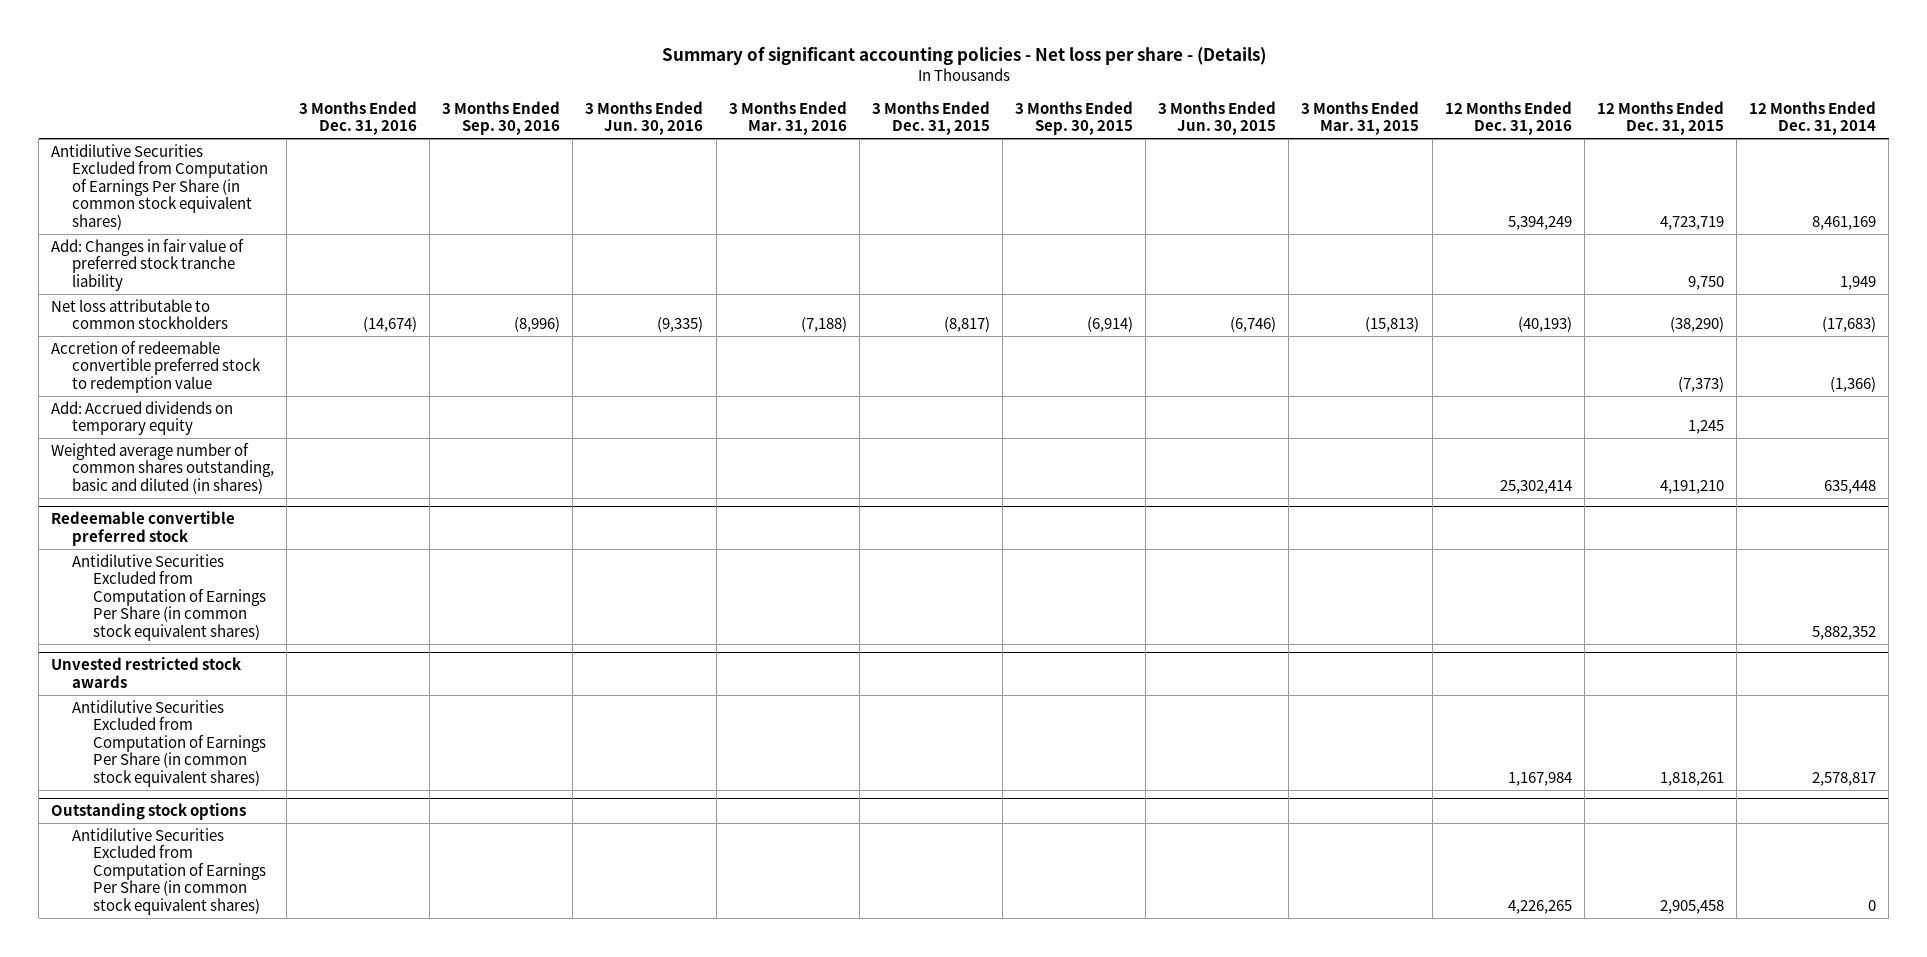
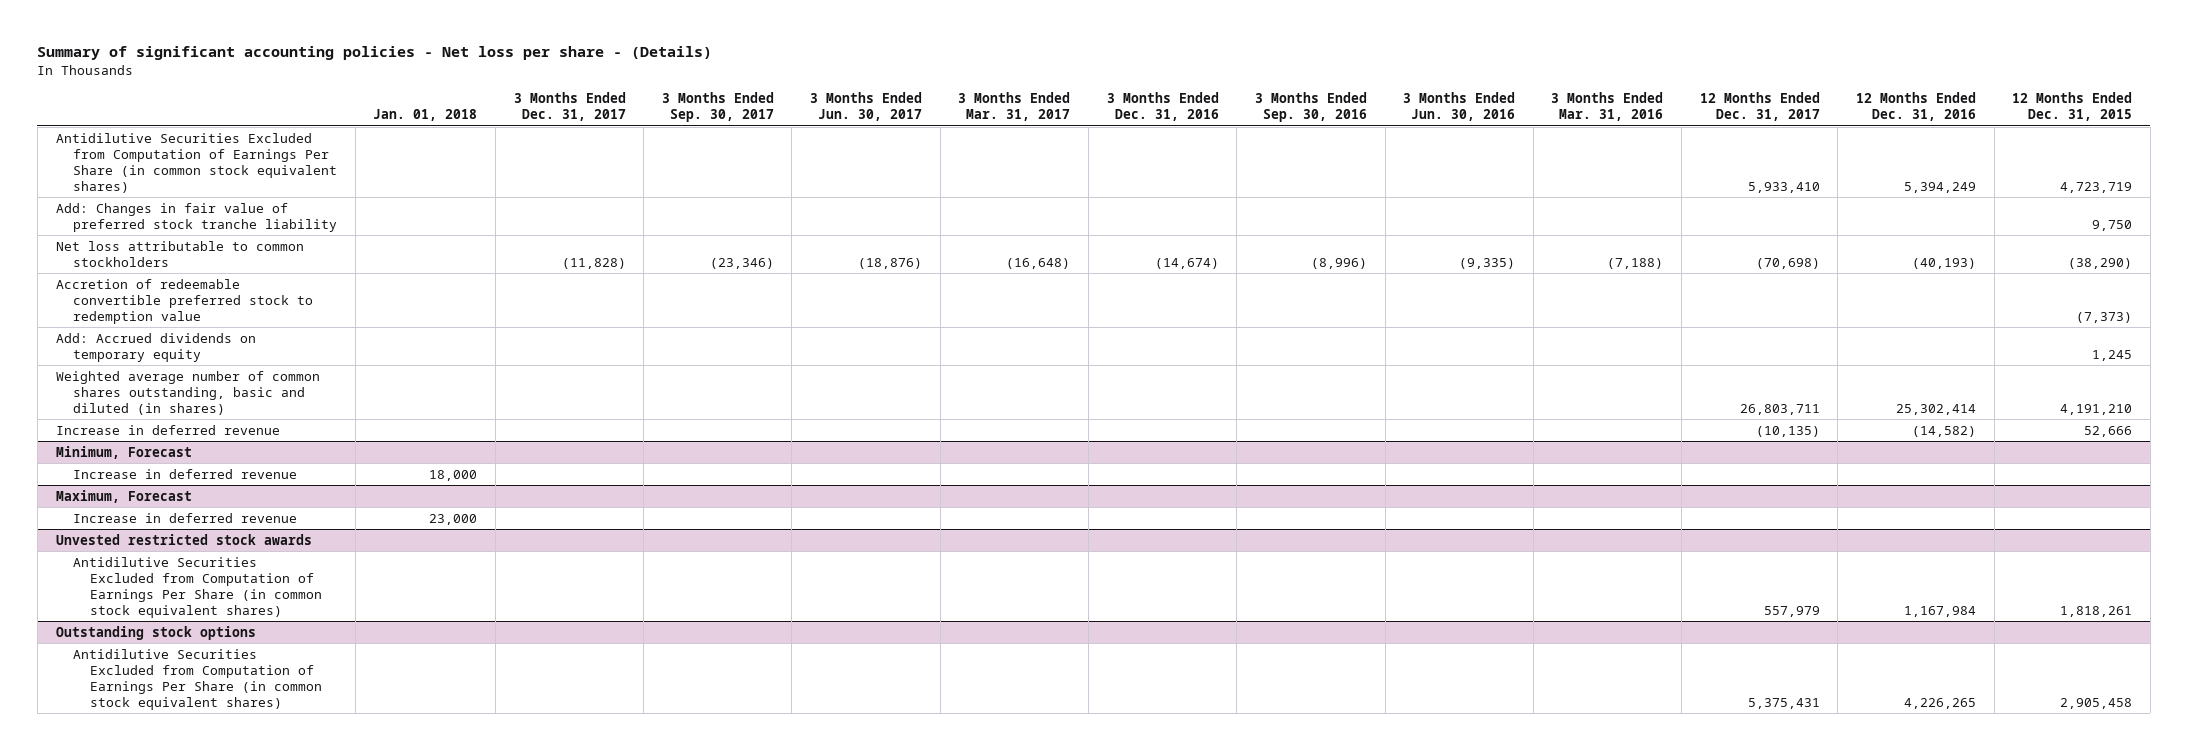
- | 3 Months Ended Dec. 31, 2016 | 3 Months Ended Sep. 30, 2016 | 3 Months Ended Jun. 30, 2016 | 3 Months Ended Mar. 31, 2016 | 3 Months Ended Dec. 31, 2015 | 3 Months Ended Sep. 30, 2015 | 3 Months Ended Jun. 30, 2015 | 3 Months Ended Mar. 31, 2015 | 12 Months Ended Dec. 31, 2016 | 12 Months Ended Dec. 31, 2015 | 12 Months Ended Dec. 31, 2014
+ | Jan. 01, 2018 | 3 Months Ended Dec. 31, 2017 | 3 Months Ended Sep. 30, 2017 | 3 Months Ended Jun. 30, 2017 | 3 Months Ended Mar. 31, 2017 | 3 Months Ended Dec. 31, 2016 | 3 Months Ended Sep. 30, 2016 | 3 Months Ended Jun. 30, 2016 | 3 Months Ended Mar. 31, 2016 | 12 Months Ended Dec. 31, 2017 | 12 Months Ended Dec. 31, 2016 | 12 Months Ended Dec. 31, 2015
- Redeemable convertible preferred stock
- Antidilutive Securities Excluded from Computation of Earnings Per Share (in common stock equivalent shares) | | | | | | | | | | | 5,882,352
+ Increase in deferred revenue | | | | | | | | | | (10,135) | (14,582) | 52,666
+ Minimum, Forecast
+ Increase in deferred revenue | 18,000 | | | | | | | | | | |
+ Maximum, Forecast
+ Increase in deferred revenue | 23,000 | | | | | | | | | | |

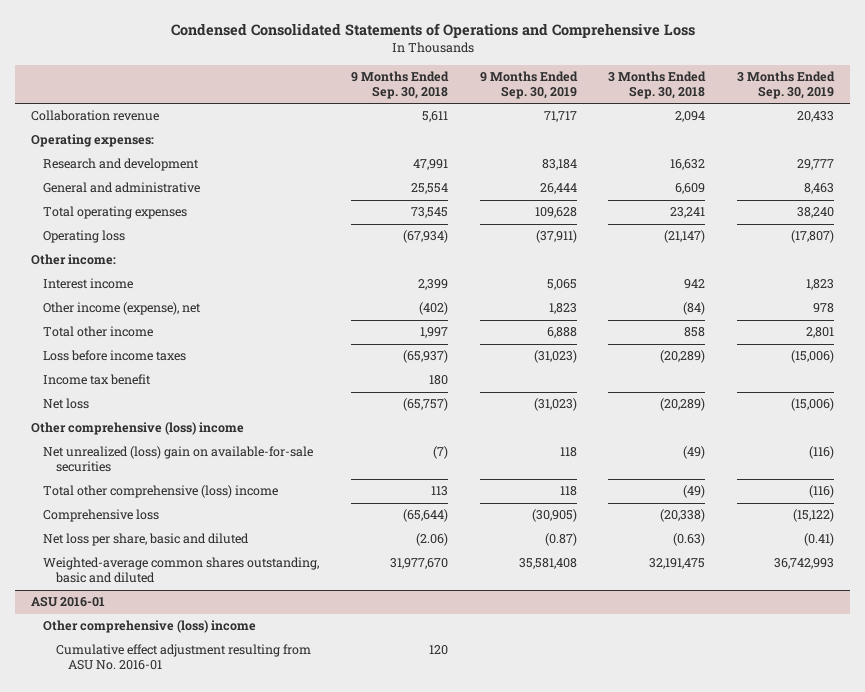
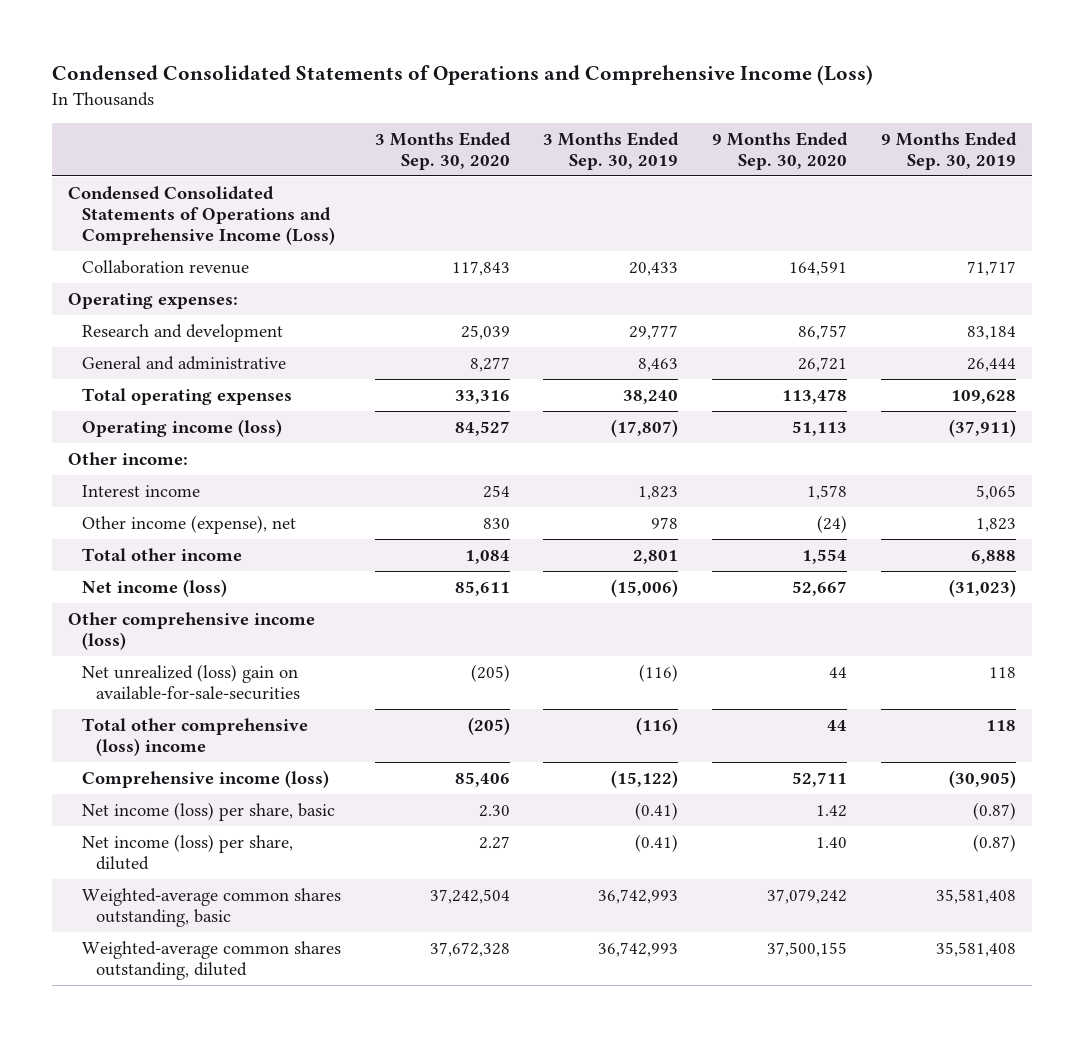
- Condensed Consolidated Statements of Operations and Comprehensive Loss
+ Condensed Consolidated Statements of Operations and Comprehensive Income (Loss)
- | 9 Months Ended Sep. 30, 2018 | 9 Months Ended Sep. 30, 2019 | 3 Months Ended Sep. 30, 2018 | 3 Months Ended Sep. 30, 2019
+ | 3 Months Ended Sep. 30, 2020 | 3 Months Ended Sep. 30, 2019 | 9 Months Ended Sep. 30, 2020 | 9 Months Ended Sep. 30, 2019
+ Condensed Consolidated Statements of Operations and Comprehensive Income (Loss)
- Operating loss | (67,934) | (37,911) | (21,147) | (17,807)
+ Operating income (loss) | 84,527 | (17,807) | 51,113 | (37,911)
- Loss before income taxes | (65,937) | (31,023) | (20,289) | (15,006)
- Income tax benefit | 180 | | |
- Net loss | (65,757) | (31,023) | (20,289) | (15,006)
- Other comprehensive (loss) income
- Net unrealized (loss) gain on available-for-sale securities | (7) | 118 | (49) | (116)
+ Net income (loss) | 85,611 | (15,006) | 52,667 | (31,023)
+ Other comprehensive income (loss)
+ Net unrealized (loss) gain on available-for-sale-securities | (205) | (116) | 44 | 118
- Comprehensive loss | (65,644) | (30,905) | (20,338) | (15,122)
- Net loss per share, basic and diluted | (2.06) | (0.87) | (0.63) | (0.41)
- Weighted-average common shares outstanding, basic and diluted | 31,977,670 | 35,581,408 | 32,191,475 | 36,742,993
- ASU 2016-01
- Other comprehensive (loss) income
- Cumulative effect adjustment resulting from ASU No. 2016-01 | 120 | | |
+ Comprehensive income (loss) | 85,406 | (15,122) | 52,711 | (30,905)
+ Net income (loss) per share, basic | 2.30 | (0.41) | 1.42 | (0.87)
+ Net income (loss) per share, diluted | 2.27 | (0.41) | 1.40 | (0.87)
+ Weighted-average common shares outstanding, basic | 37,242,504 | 36,742,993 | 37,079,242 | 35,581,408
+ Weighted-average common shares outstanding, diluted | 37,672,328 | 36,742,993 | 37,500,155 | 35,581,408

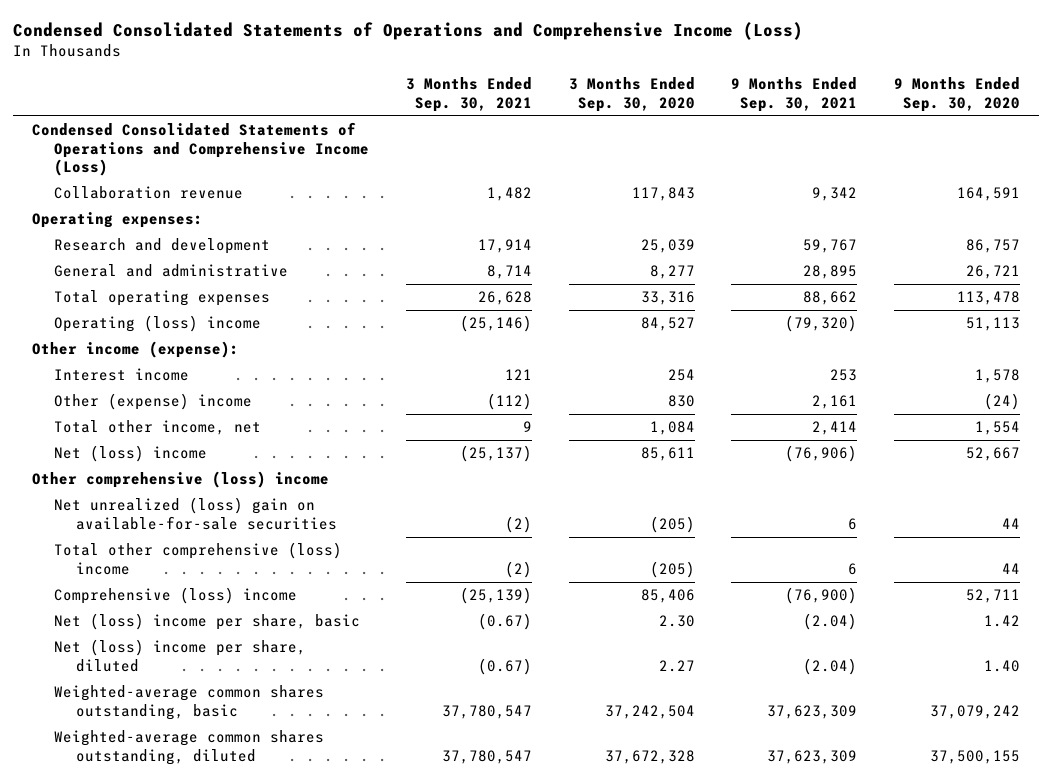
- | 3 Months Ended Sep. 30, 2020 | 3 Months Ended Sep. 30, 2019 | 9 Months Ended Sep. 30, 2020 | 9 Months Ended Sep. 30, 2019
+ | 3 Months Ended Sep. 30, 2021 | 3 Months Ended Sep. 30, 2020 | 9 Months Ended Sep. 30, 2021 | 9 Months Ended Sep. 30, 2020
- Operating income (loss) | 84,527 | (17,807) | 51,113 | (37,911)
- Other income:
+ Operating (loss) income | (25,146) | 84,527 | (79,320) | 51,113
+ Other income (expense):
- Other income (expense), net | 830 | 978 | (24) | 1,823
- Total other income | 1,084 | 2,801 | 1,554 | 6,888
- Net income (loss) | 85,611 | (15,006) | 52,667 | (31,023)
- Other comprehensive income (loss)
- Net unrealized (loss) gain on available-for-sale-securities | (205) | (116) | 44 | 118
+ Other (expense) income | (112) | 830 | 2,161 | (24)
+ Total other income, net | 9 | 1,084 | 2,414 | 1,554
+ Net (loss) income | (25,137) | 85,611 | (76,906) | 52,667
+ Other comprehensive (loss) income
+ Net unrealized (loss) gain on available-for-sale securities | (2) | (205) | 6 | 44
- Comprehensive income (loss) | 85,406 | (15,122) | 52,711 | (30,905)
- Net income (loss) per share, basic | 2.30 | (0.41) | 1.42 | (0.87)
- Net income (loss) per share, diluted | 2.27 | (0.41) | 1.40 | (0.87)
+ Comprehensive (loss) income | (25,139) | 85,406 | (76,900) | 52,711
+ Net (loss) income per share, basic | (0.67) | 2.30 | (2.04) | 1.42
+ Net (loss) income per share, diluted | (0.67) | 2.27 | (2.04) | 1.40

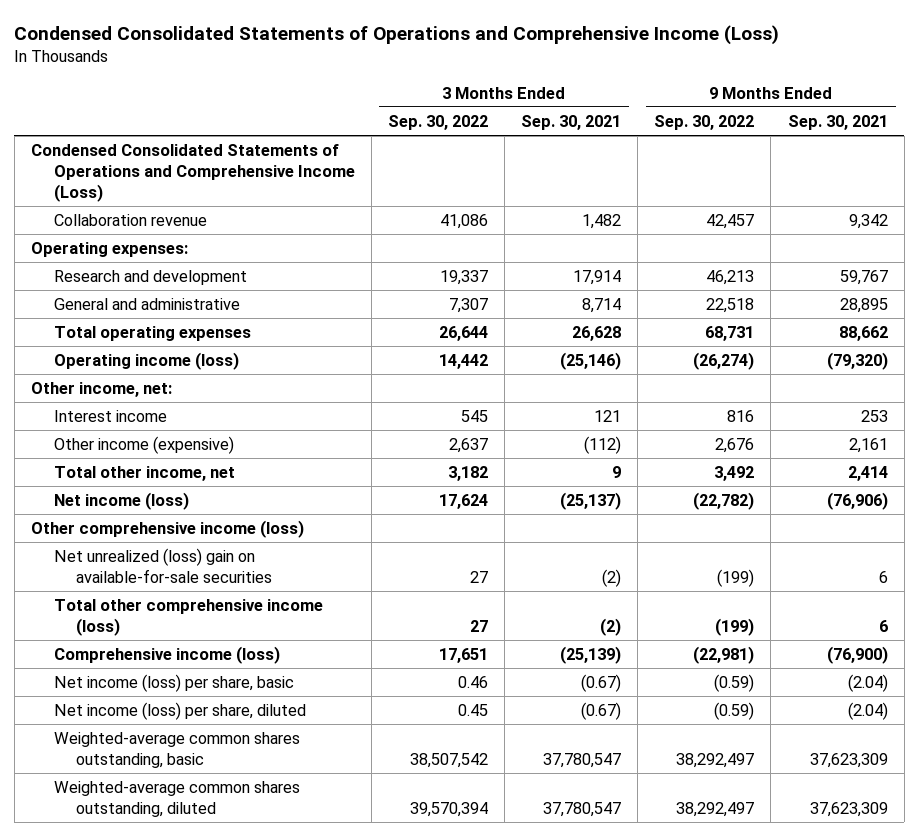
- | 3 Months Ended Sep. 30, 2021 | 3 Months Ended Sep. 30, 2020 | 9 Months Ended Sep. 30, 2021 | 9 Months Ended Sep. 30, 2020
+ | 3 Months Ended Sep. 30, 2022 | 3 Months Ended Sep. 30, 2021 | 9 Months Ended Sep. 30, 2022 | 9 Months Ended Sep. 30, 2021
- Operating (loss) income | (25,146) | 84,527 | (79,320) | 51,113
- Other income (expense):
+ Operating income (loss) | 14,442 | (25,146) | (26,274) | (79,320)
+ Other income, net:
- Other (expense) income | (112) | 830 | 2,161 | (24)
+ Other income (expensive) | 2,637 | (112) | 2,676 | 2,161
- Net (loss) income | (25,137) | 85,611 | (76,906) | 52,667
- Other comprehensive (loss) income
+ Net income (loss) | 17,624 | (25,137) | (22,782) | (76,906)
+ Other comprehensive income (loss)
- Total other comprehensive (loss) income | (2) | (205) | 6 | 44
- Comprehensive (loss) income | (25,139) | 85,406 | (76,900) | 52,711
- Net (loss) income per share, basic | (0.67) | 2.30 | (2.04) | 1.42
- Net (loss) income per share, diluted | (0.67) | 2.27 | (2.04) | 1.40
+ Total other comprehensive income (loss) | 27 | (2) | (199) | 6
+ Comprehensive income (loss) | 17,651 | (25,139) | (22,981) | (76,900)
+ Net income (loss) per share, basic | 0.46 | (0.67) | (0.59) | (2.04)
+ Net income (loss) per share, diluted | 0.45 | (0.67) | (0.59) | (2.04)

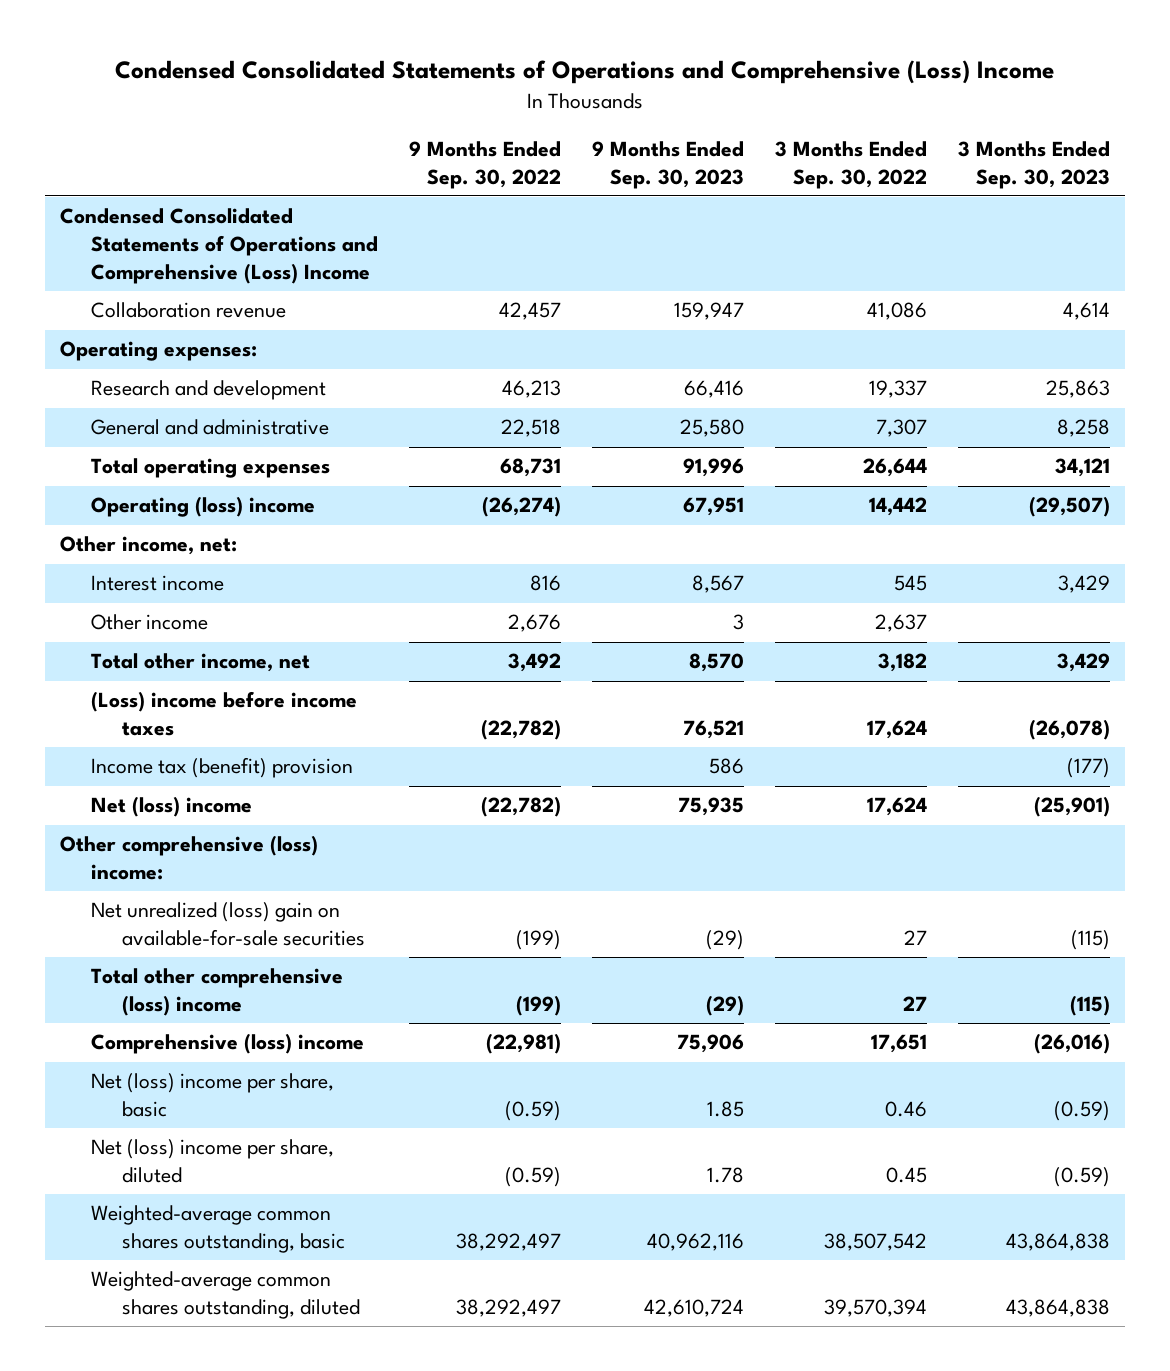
- Condensed Consolidated Statements of Operations and Comprehensive Income (Loss)
+ Condensed Consolidated Statements of Operations and Comprehensive (Loss) Income
- | 3 Months Ended Sep. 30, 2022 | 3 Months Ended Sep. 30, 2021 | 9 Months Ended Sep. 30, 2022 | 9 Months Ended Sep. 30, 2021
+ | 9 Months Ended Sep. 30, 2022 | 9 Months Ended Sep. 30, 2023 | 3 Months Ended Sep. 30, 2022 | 3 Months Ended Sep. 30, 2023
- Condensed Consolidated Statements of Operations and Comprehensive Income (Loss)
+ Condensed Consolidated Statements of Operations and Comprehensive (Loss) Income
- Operating income (loss) | 14,442 | (25,146) | (26,274) | (79,320)
+ Operating (loss) income | (26,274) | 67,951 | 14,442 | (29,507)
- Other income (expensive) | 2,637 | (112) | 2,676 | 2,161
+ Other income | 2,676 | 3 | 2,637 |
- Net income (loss) | 17,624 | (25,137) | (22,782) | (76,906)
- Other comprehensive income (loss)
+ (Loss) income before income taxes | (22,782) | 76,521 | 17,624 | (26,078)
+ Income tax (benefit) provision | | 586 | | (177)
+ Net (loss) income | (22,782) | 75,935 | 17,624 | (25,901)
+ Other comprehensive (loss) income:
- Total other comprehensive income (loss) | 27 | (2) | (199) | 6
- Comprehensive income (loss) | 17,651 | (25,139) | (22,981) | (76,900)
- Net income (loss) per share, basic | 0.46 | (0.67) | (0.59) | (2.04)
- Net income (loss) per share, diluted | 0.45 | (0.67) | (0.59) | (2.04)
+ Total other comprehensive (loss) income | (199) | (29) | 27 | (115)
+ Comprehensive (loss) income | (22,981) | 75,906 | 17,651 | (26,016)
+ Net (loss) income per share, basic | (0.59) | 1.85 | 0.46 | (0.59)
+ Net (loss) income per share, diluted | (0.59) | 1.78 | 0.45 | (0.59)

